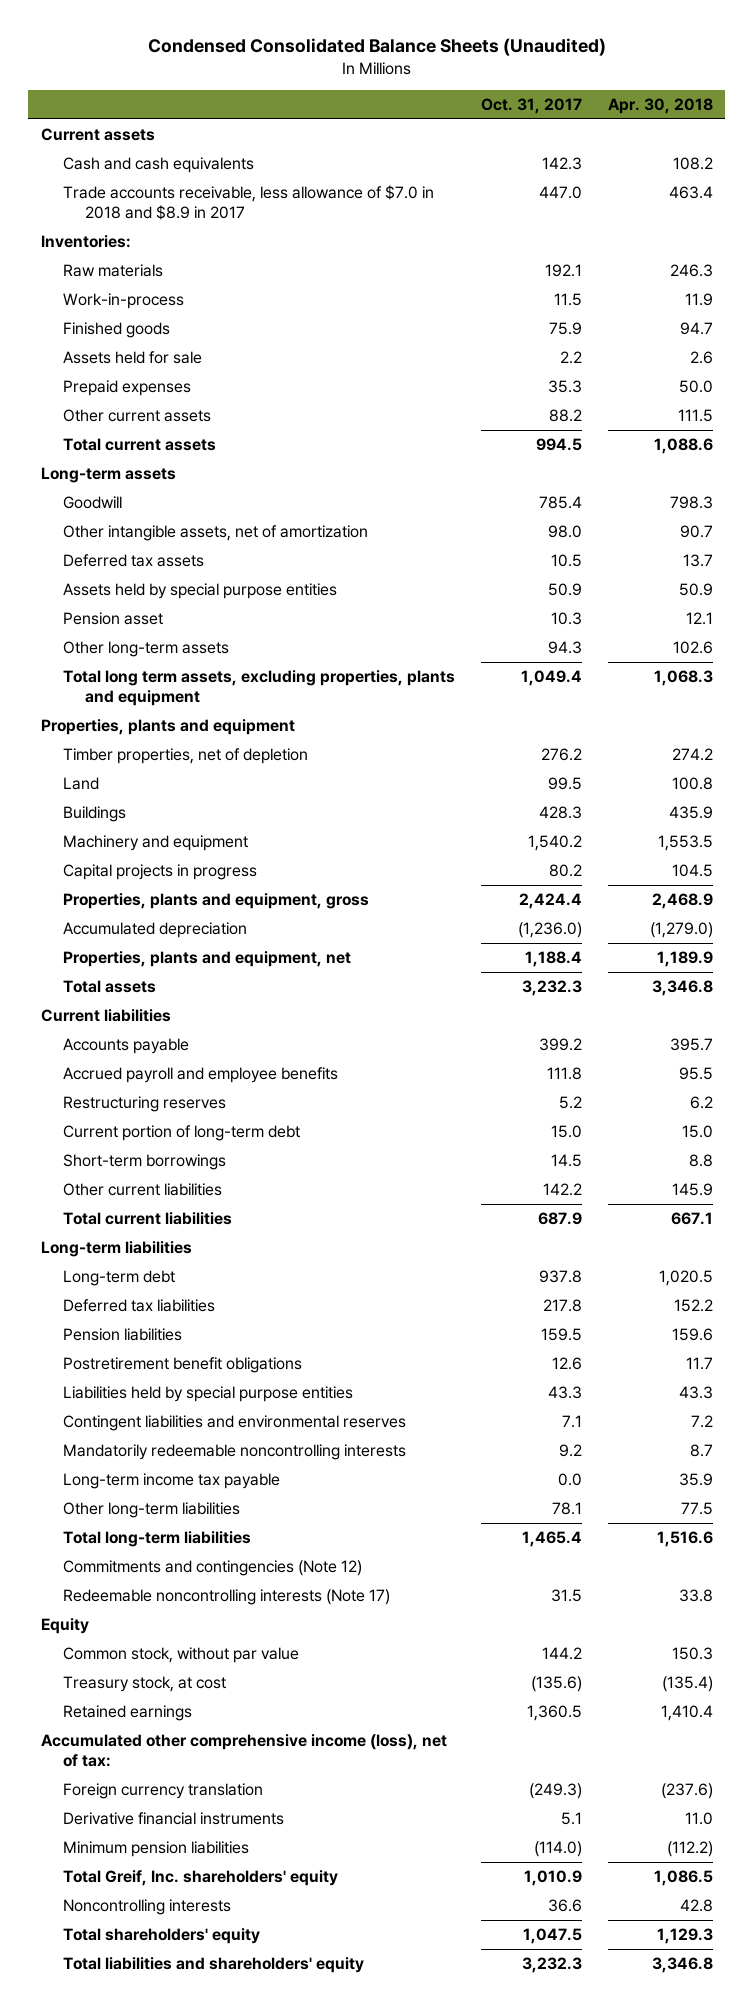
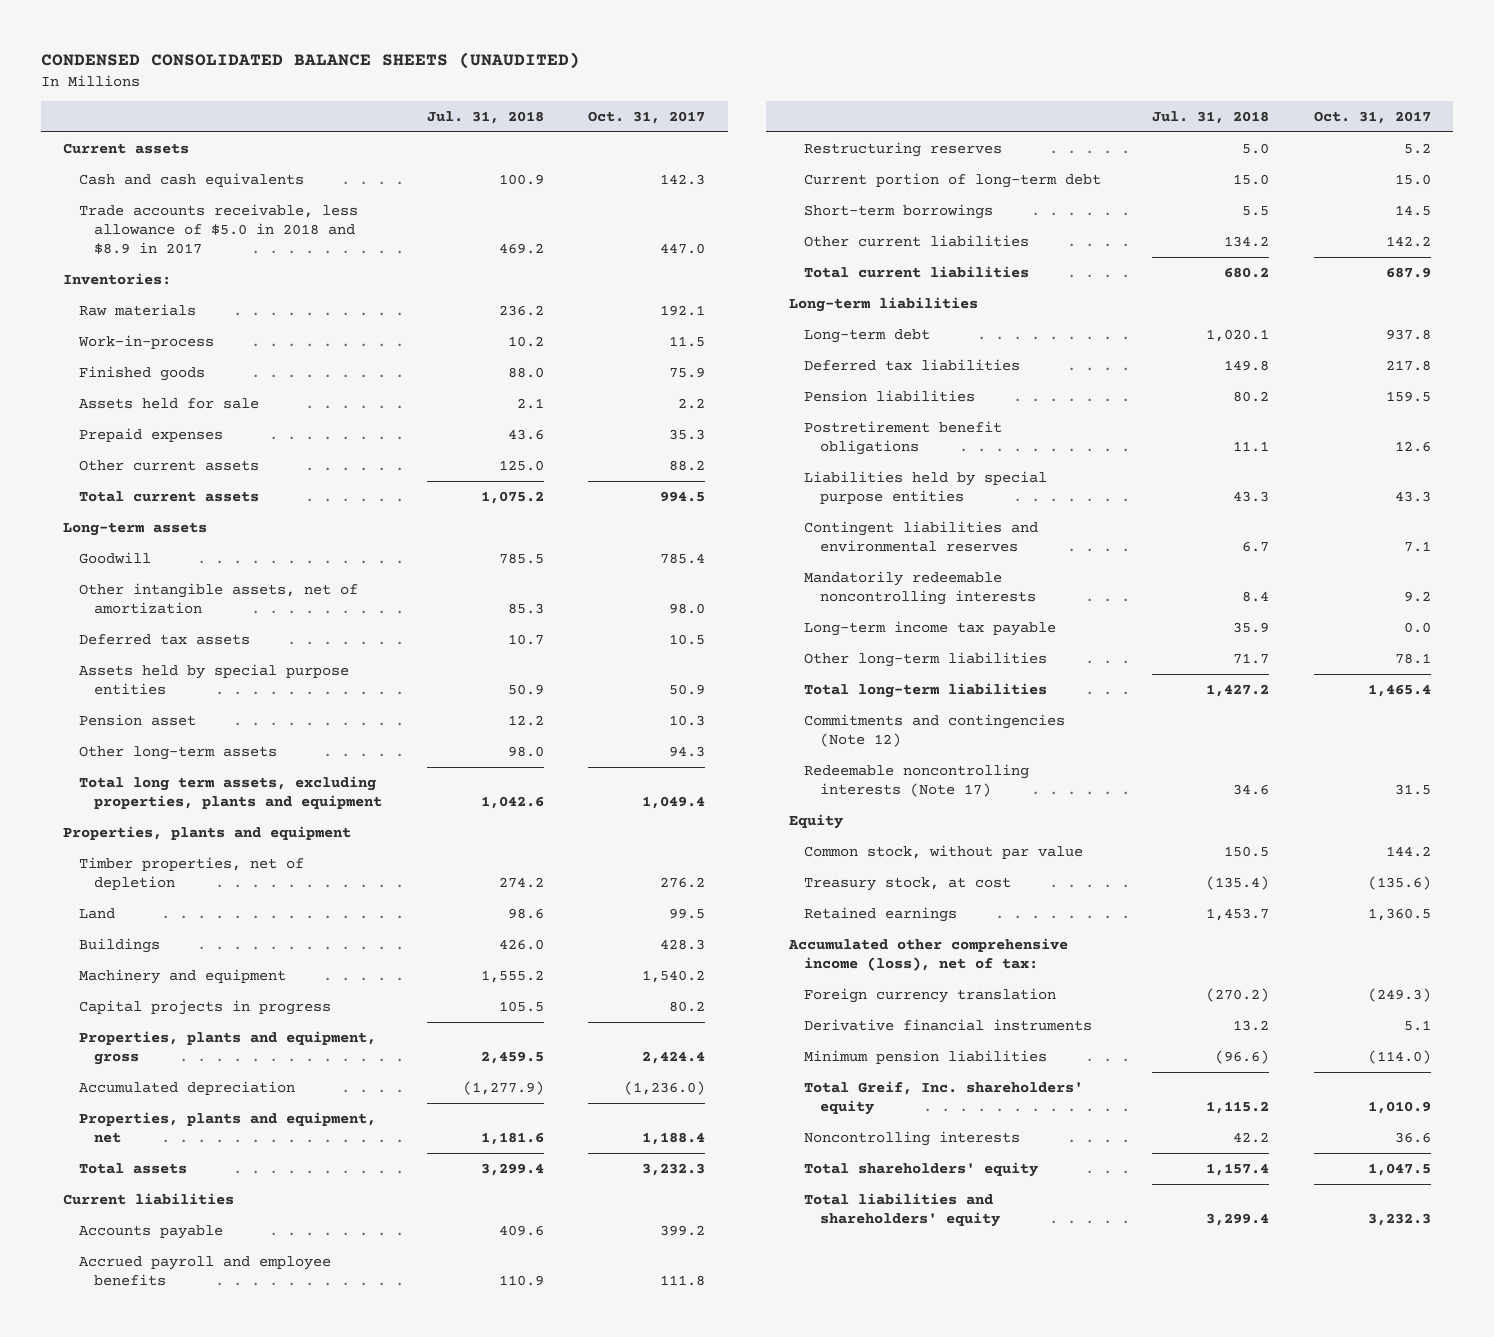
- Condensed Consolidated Balance Sheets (Unaudited)
+ CONDENSED CONSOLIDATED BALANCE SHEETS (UNAUDITED)
- | Oct. 31, 2017 | Apr. 30, 2018
+ | Jul. 31, 2018 | Oct. 31, 2017
- Trade accounts receivable, less allowance of $7.0 in 2018 and $8.9 in 2017 | 447.0 | 463.4
+ Trade accounts receivable, less allowance of $5.0 in 2018 and $8.9 in 2017 | 469.2 | 447.0

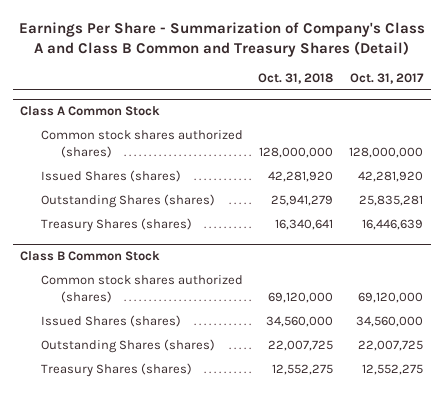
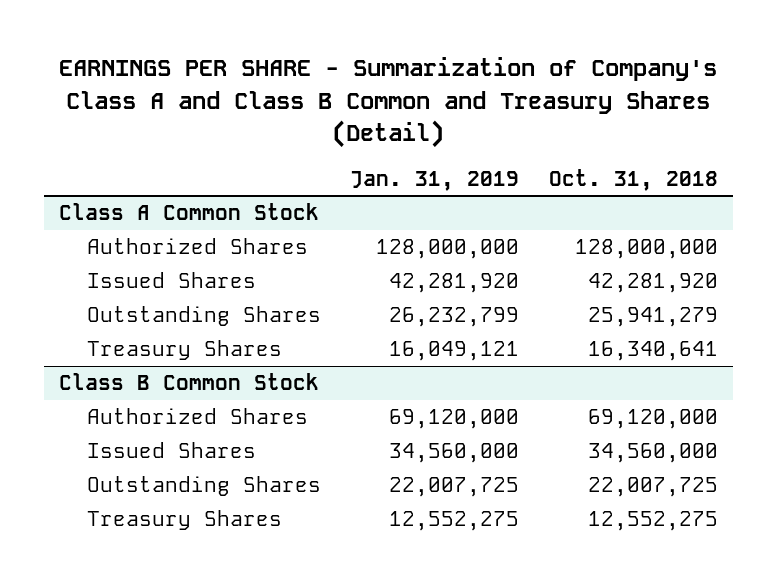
- Earnings Per Share - Summarization of Company's Class A and Class B Common and Treasury Shares (Detail)
+ EARNINGS PER SHARE - Summarization of Company's Class A and Class B Common and Treasury Shares (Detail)
- | Oct. 31, 2018 | Oct. 31, 2017
+ | Jan. 31, 2019 | Oct. 31, 2018
@ Class A Common Stock
- Common stock shares authorized (shares) | 128,000,000 | 128,000,000
- Issued Shares (shares) | 42,281,920 | 42,281,920
- Outstanding Shares (shares) | 25,941,279 | 25,835,281
- Treasury Shares (shares) | 16,340,641 | 16,446,639
+ Authorized Shares | 128,000,000 | 128,000,000
+ Issued Shares | 42,281,920 | 42,281,920
+ Outstanding Shares | 26,232,799 | 25,941,279
+ Treasury Shares | 16,049,121 | 16,340,641
@ Class B Common Stock
- Common stock shares authorized (shares) | 69,120,000 | 69,120,000
- Issued Shares (shares) | 34,560,000 | 34,560,000
- Outstanding Shares (shares) | 22,007,725 | 22,007,725
- Treasury Shares (shares) | 12,552,275 | 12,552,275
+ Authorized Shares | 69,120,000 | 69,120,000
+ Issued Shares | 34,560,000 | 34,560,000
+ Outstanding Shares | 22,007,725 | 22,007,725
+ Treasury Shares | 12,552,275 | 12,552,275

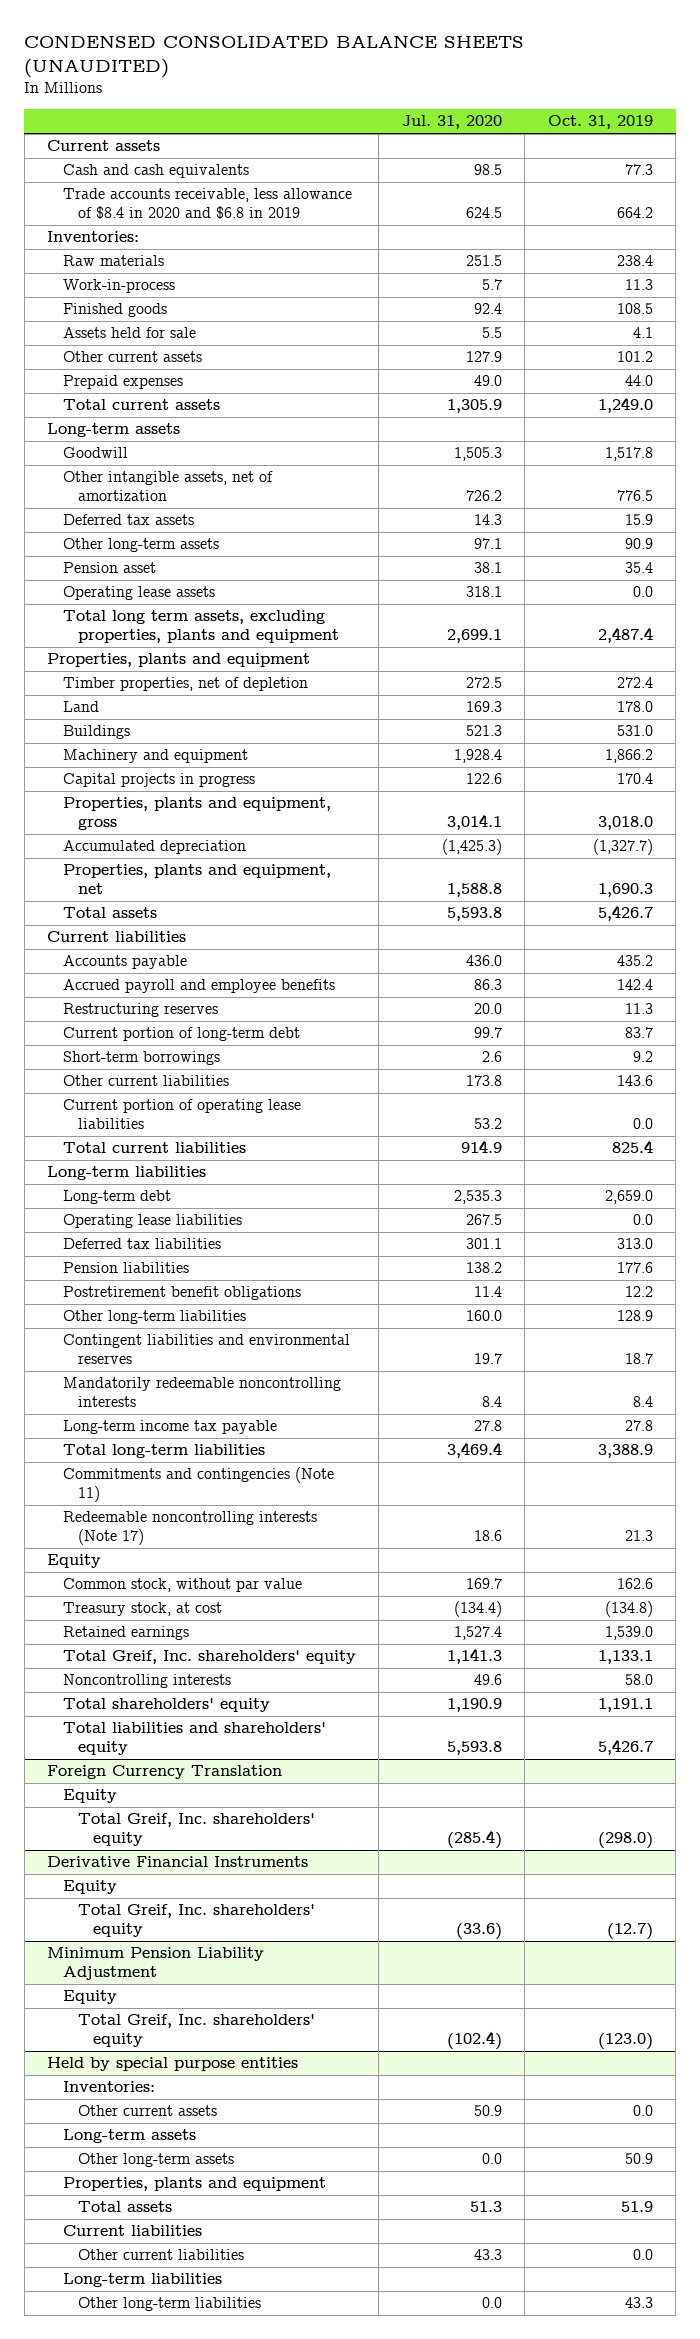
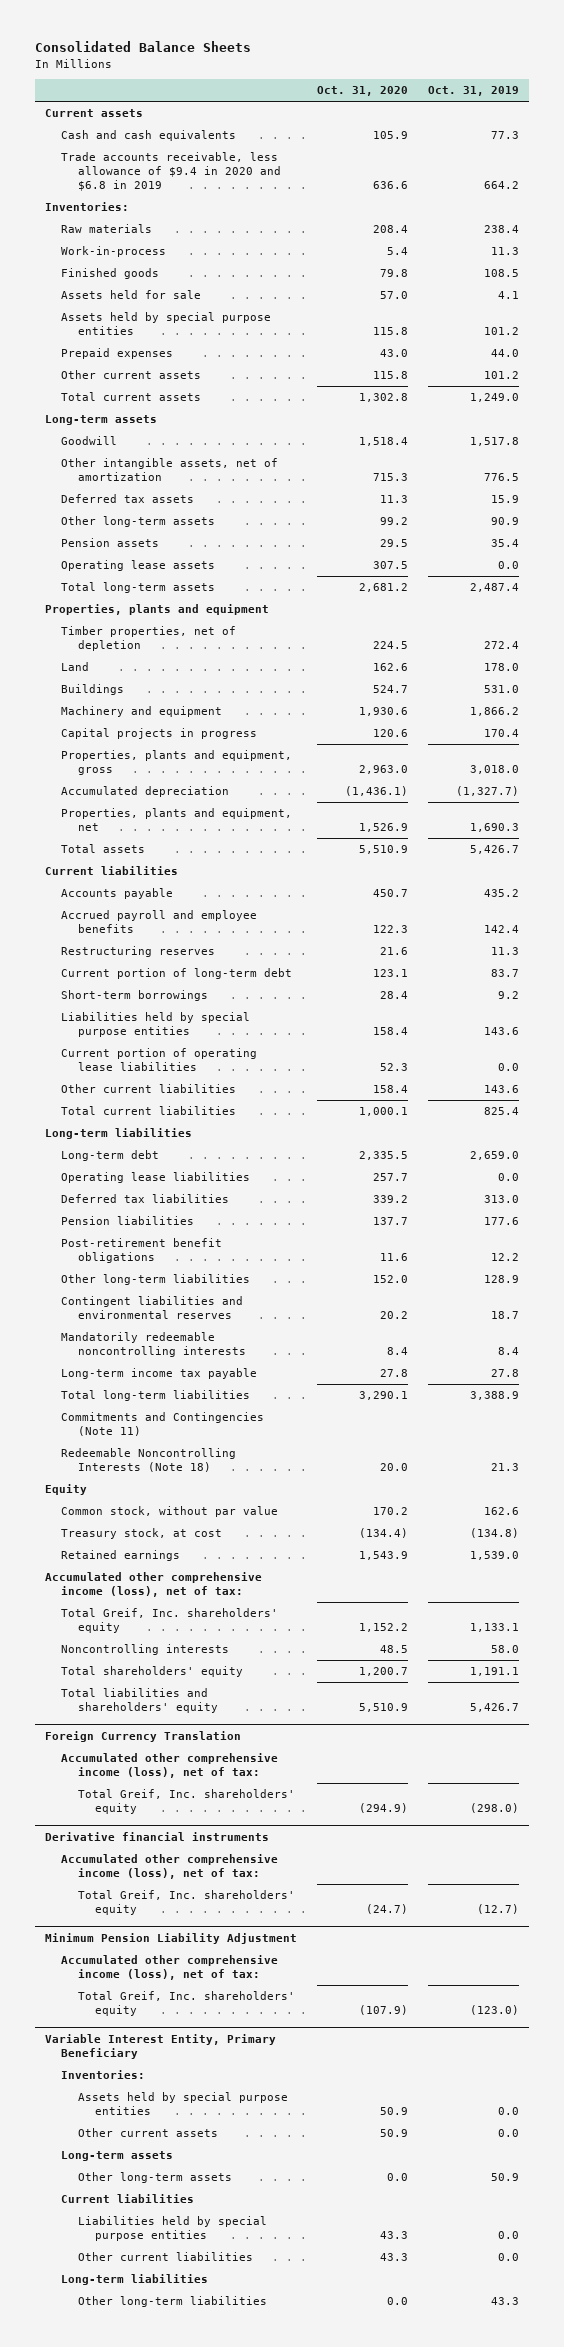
- CONDENSED CONSOLIDATED BALANCE SHEETS (UNAUDITED)
+ Consolidated Balance Sheets
- | Jul. 31, 2020 | Oct. 31, 2019
+ | Oct. 31, 2020 | Oct. 31, 2019
- Trade accounts receivable, less allowance of $8.4 in 2020 and $6.8 in 2019 | 624.5 | 664.2
+ Trade accounts receivable, less allowance of $9.4 in 2020 and $6.8 in 2019 | 636.6 | 664.2
+ Assets held by special purpose entities | 115.8 | 101.2
moved down: Other current assets | 115.8 | 101.2
- Pension asset | 38.1 | 35.4
+ Pension assets | 29.5 | 35.4
- Total long term assets, excluding properties, plants and equipment | 2,699.1 | 2,487.4
+ Total long-term assets | 2,681.2 | 2,487.4
+ Liabilities held by special purpose entities | 158.4 | 143.6
moved down: Other current liabilities | 158.4 | 143.6
- Postretirement benefit obligations | 11.4 | 12.2
+ Post-retirement benefit obligations | 11.6 | 12.2
- Commitments and contingencies (Note 11)
- Redeemable noncontrolling interests (Note 17) | 18.6 | 21.3
+ Commitments and Contingencies (Note 11)
+ Redeemable Noncontrolling Interests (Note 18) | 20.0 | 21.3
+ Accumulated other comprehensive income (loss), net of tax:
@ Foreign Currency Translation
- Equity
+ Accumulated other comprehensive income (loss), net of tax:
- Derivative Financial Instruments
- Equity
+ Derivative financial instruments
+ Accumulated other comprehensive income (loss), net of tax:
@ Minimum Pension Liability Adjustment
- Equity
+ Accumulated other comprehensive income (loss), net of tax:
- Held by special purpose entities
+ Variable Interest Entity, Primary Beneficiary
+ Assets held by special purpose entities | 50.9 | 0.0
- Properties, plants and equipment
- Total assets | 51.3 | 51.9
+ Liabilities held by special purpose entities | 43.3 | 0.0

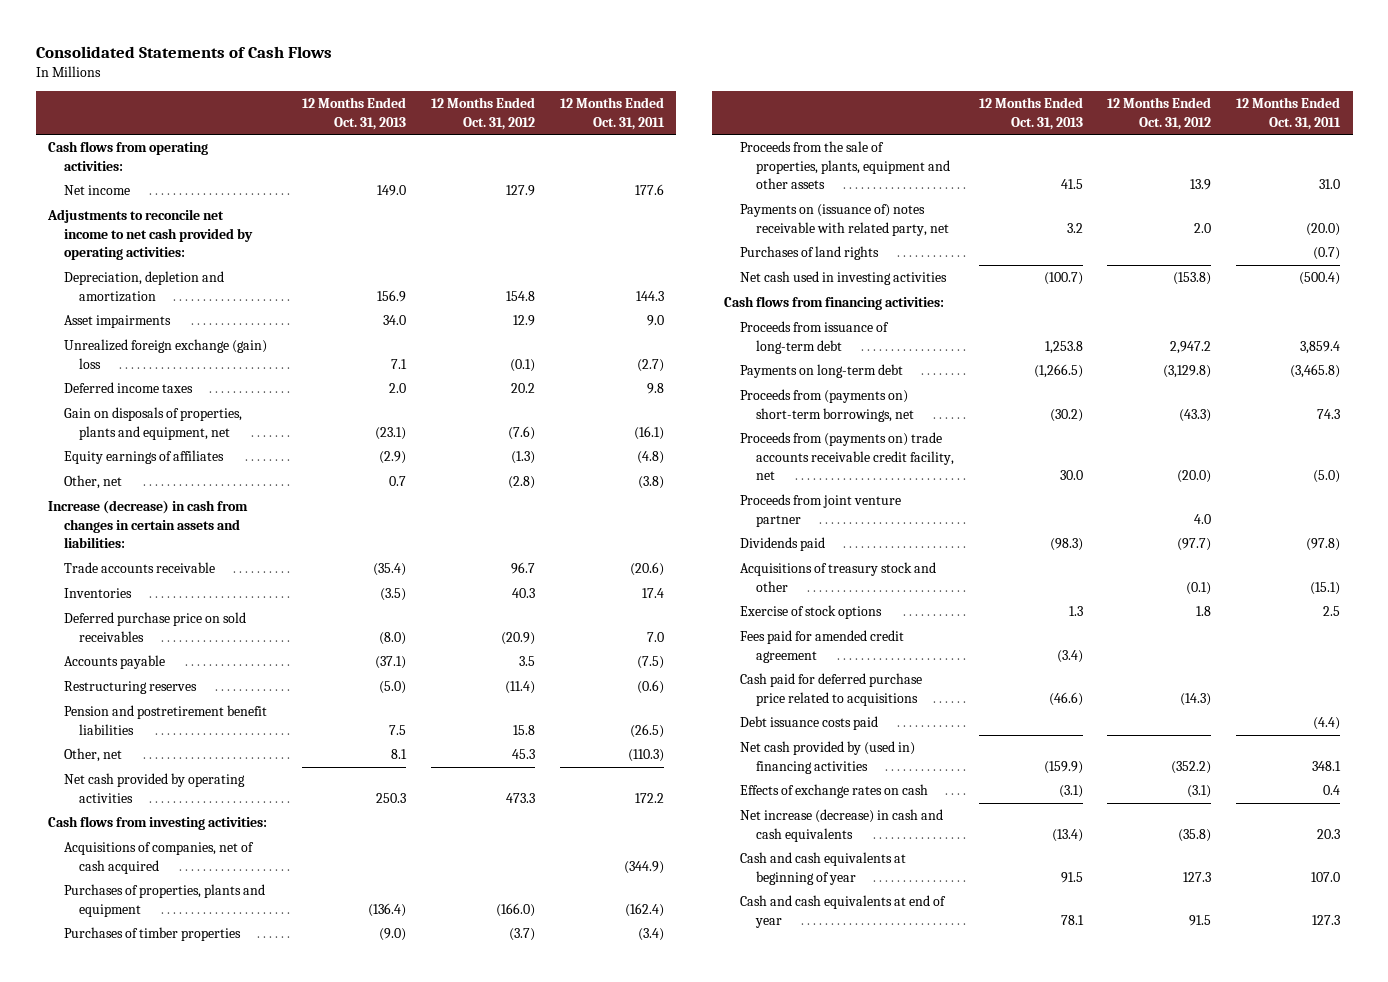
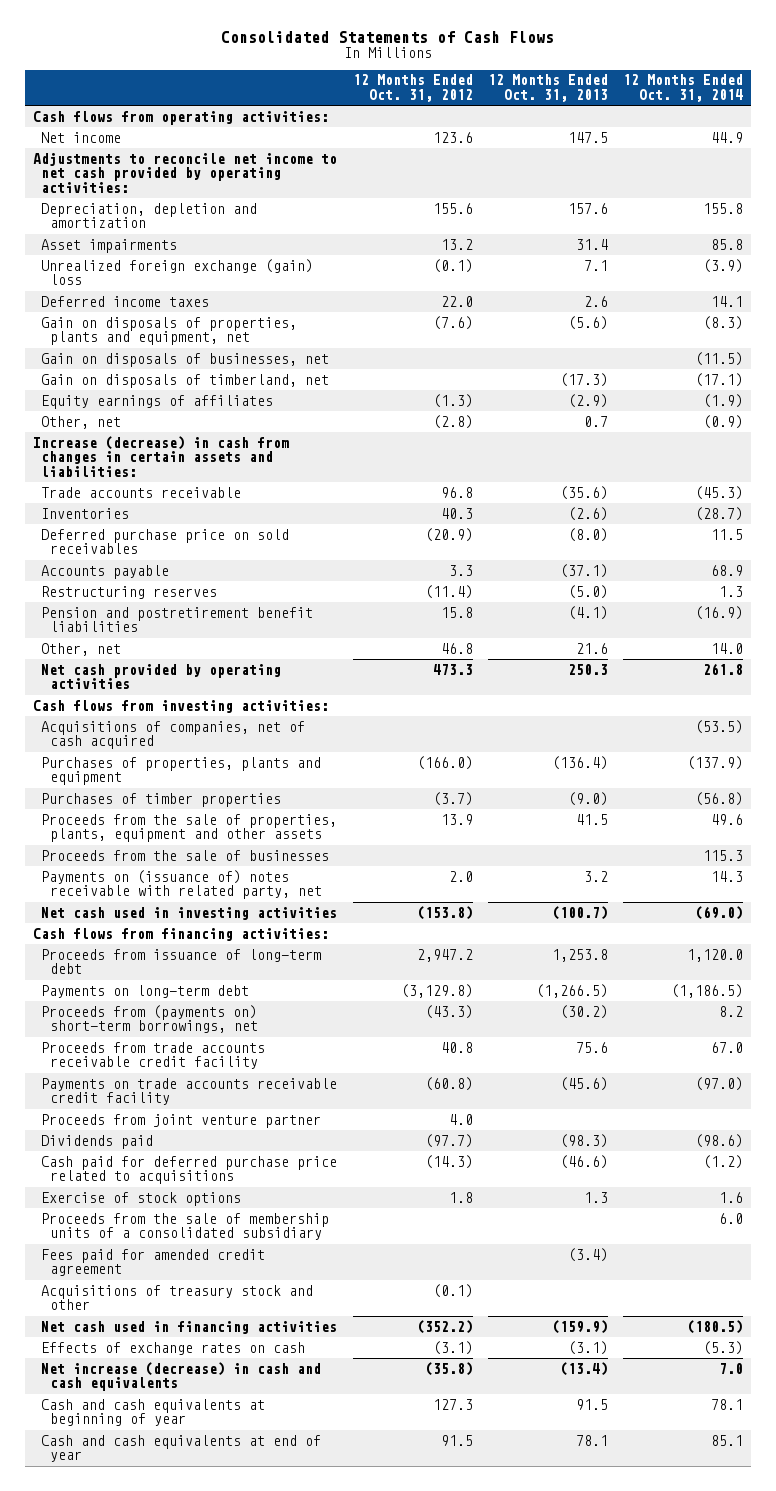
- | 12 Months Ended Oct. 31, 2013 | 12 Months Ended Oct. 31, 2012 | 12 Months Ended Oct. 31, 2011
+ | 12 Months Ended Oct. 31, 2012 | 12 Months Ended Oct. 31, 2013 | 12 Months Ended Oct. 31, 2014
- Net income | 149.0 | 127.9 | 177.6
+ Net income | 123.6 | 147.5 | 44.9
- Depreciation, depletion and amortization | 156.9 | 154.8 | 144.3
- Asset impairments | 34.0 | 12.9 | 9.0
+ Depreciation, depletion and amortization | 155.6 | 157.6 | 155.8
+ Asset impairments | 13.2 | 31.4 | 85.8
- Deferred income taxes | 2.0 | 20.2 | 9.8
- Gain on disposals of properties, plants and equipment, net | (23.1) | (7.6) | (16.1)
+ Deferred income taxes | 22.0 | 2.6 | 14.1
+ Gain on disposals of properties, plants and equipment, net | (7.6) | (5.6) | (8.3)
+ Gain on disposals of businesses, net | | | (11.5)
+ Gain on disposals of timberland, net | | (17.3) | (17.1)
- Trade accounts receivable | (35.4) | 96.7 | (20.6)
- Inventories | (3.5) | 40.3 | 17.4
+ Trade accounts receivable | 96.8 | (35.6) | (45.3)
+ Inventories | 40.3 | (2.6) | (28.7)
- Accounts payable | (37.1) | 3.5 | (7.5)
+ Accounts payable | 3.3 | (37.1) | 68.9
- Pension and postretirement benefit liabilities | 7.5 | 15.8 | (26.5)
- Other, net | 8.1 | 45.3 | (110.3)
+ Pension and postretirement benefit liabilities | 15.8 | (4.1) | (16.9)
+ Other, net | 46.8 | 21.6 | 14.0
+ Proceeds from the sale of businesses | | | 115.3
- Purchases of land rights | | | (0.7)
- Proceeds from (payments on) trade accounts receivable credit facility, net | 30.0 | (20.0) | (5.0)
+ Proceeds from trade accounts receivable credit facility | 40.8 | 75.6 | 67.0
+ Payments on trade accounts receivable credit facility | (60.8) | (45.6) | (97.0)
moved up: Cash paid for deferred purchase price related to acquisitions | (14.3) | (46.6) | (1.2)
+ Proceeds from the sale of membership units of a consolidated subsidiary | | | 6.0
- Debt issuance costs paid | | | (4.4)
- Net cash provided by (used in) financing activities | (159.9) | (352.2) | 348.1
moved down: Acquisitions of treasury stock and other | (0.1) | |
+ Net cash used in financing activities | (352.2) | (159.9) | (180.5)

